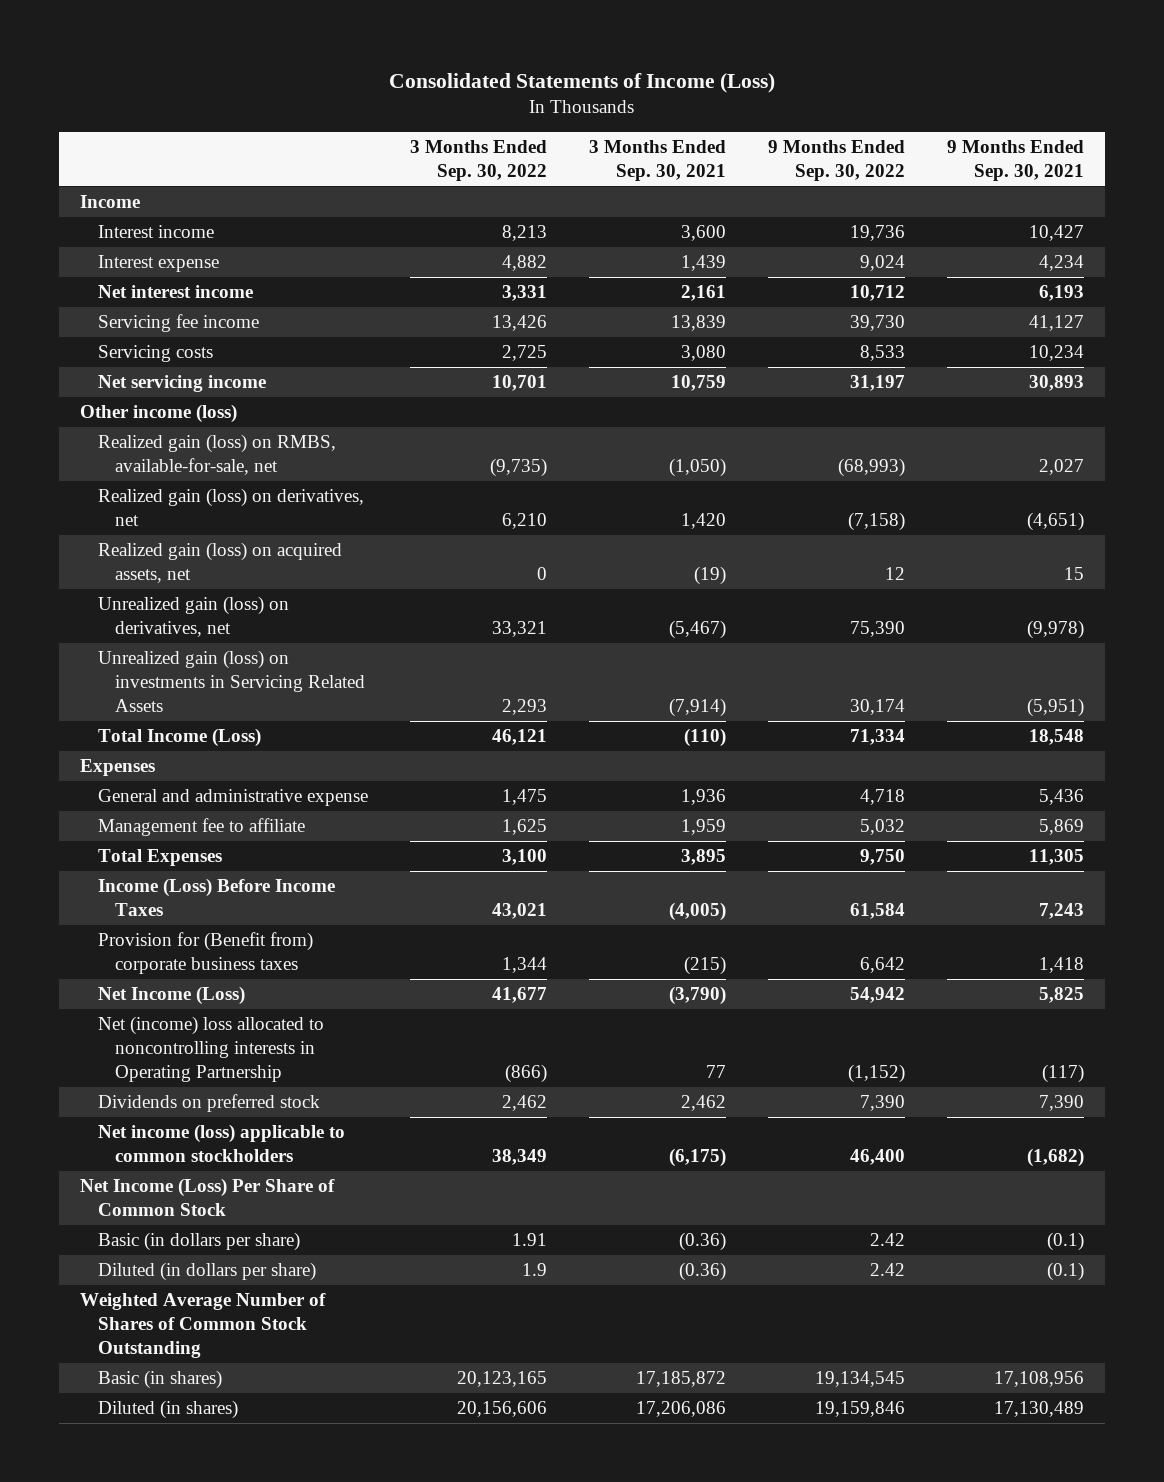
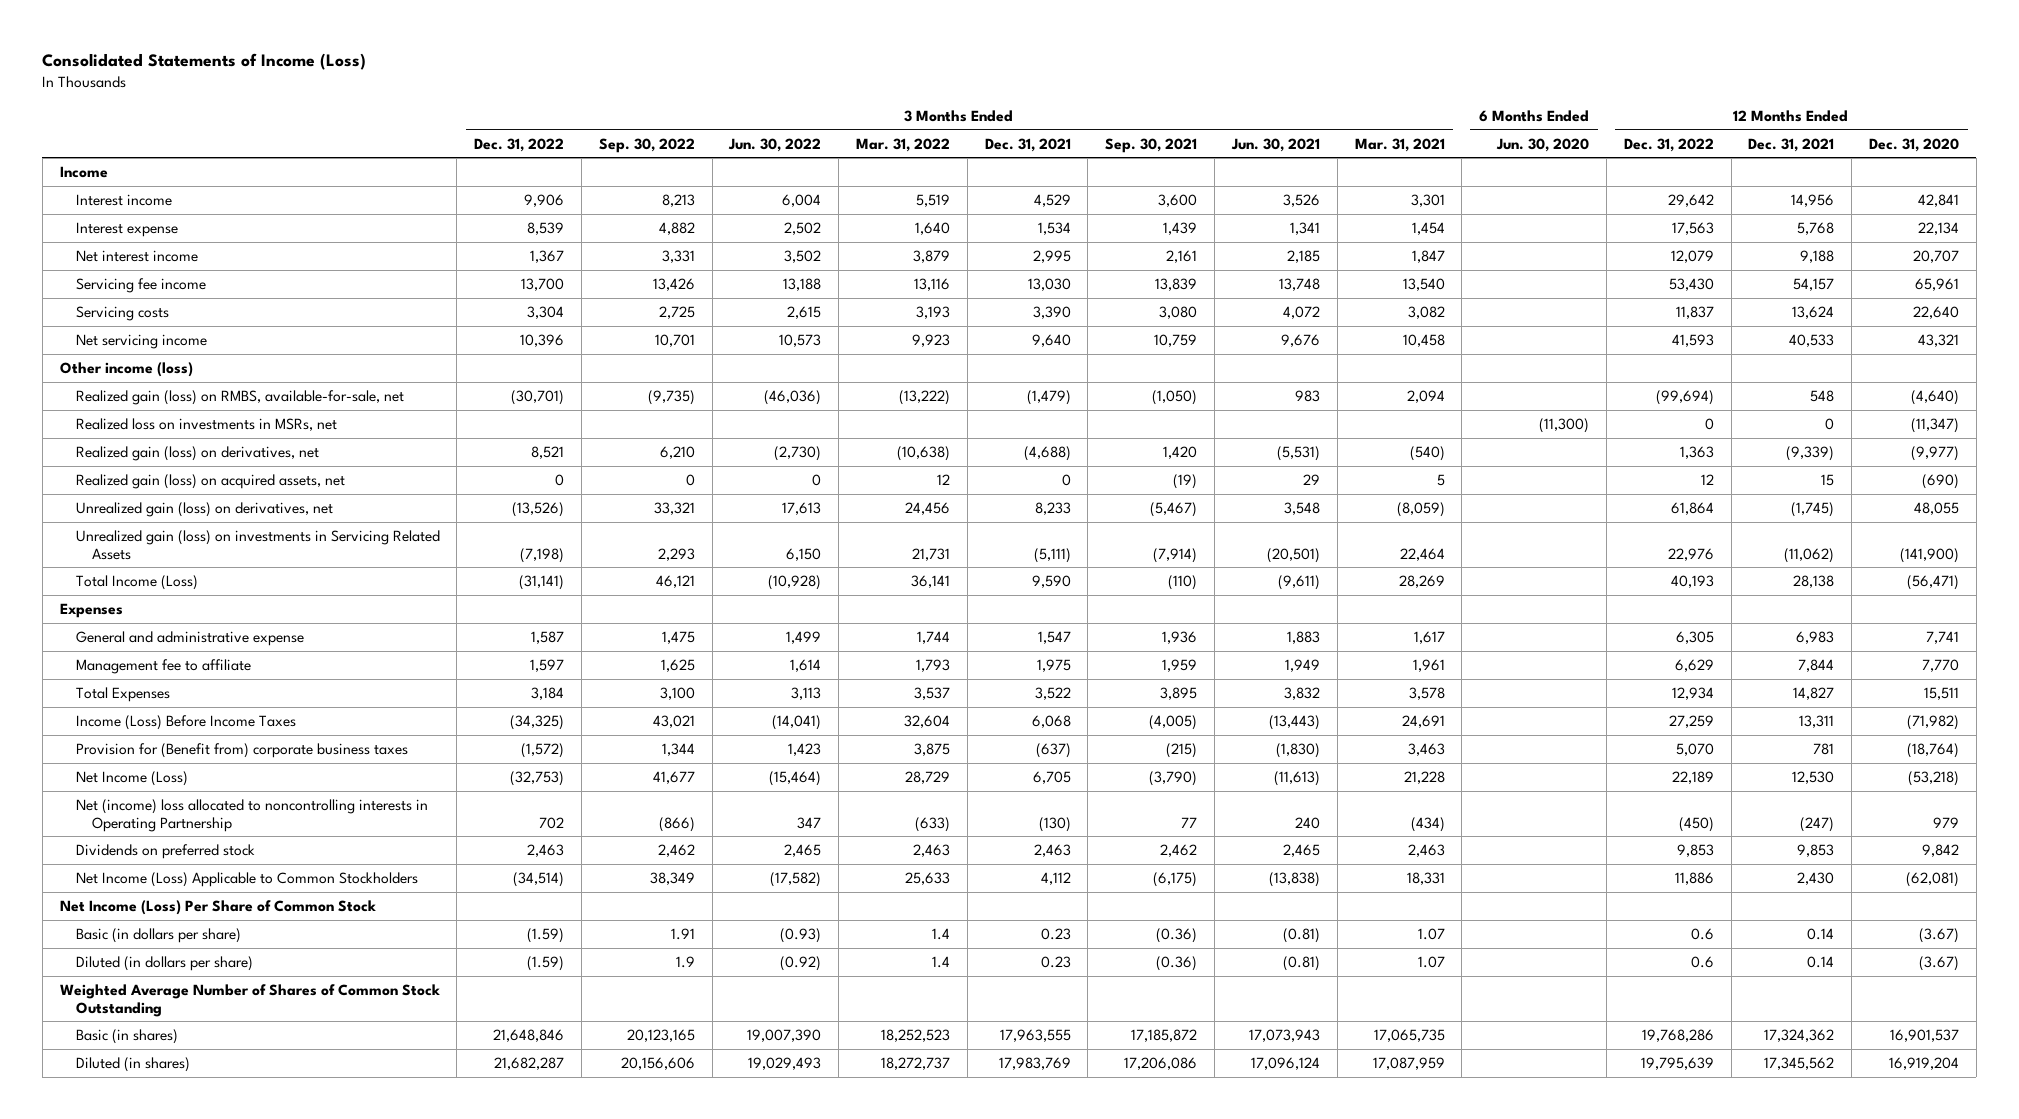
- | 3 Months Ended Sep. 30, 2022 | 3 Months Ended Sep. 30, 2021 | 9 Months Ended Sep. 30, 2022 | 9 Months Ended Sep. 30, 2021
+ | 3 Months Ended Dec. 31, 2022 | 3 Months Ended Sep. 30, 2022 | 3 Months Ended Jun. 30, 2022 | 3 Months Ended Mar. 31, 2022 | 3 Months Ended Dec. 31, 2021 | 3 Months Ended Sep. 30, 2021 | 3 Months Ended Jun. 30, 2021 | 3 Months Ended Mar. 31, 2021 | 6 Months Ended Jun. 30, 2020 | 12 Months Ended Dec. 31, 2022 | 12 Months Ended Dec. 31, 2021 | 12 Months Ended Dec. 31, 2020
+ Realized loss on investments in MSRs, net | | | | | | | | | (11,300) | 0 | 0 | (11,347)
- Net income (loss) applicable to common stockholders | 38,349 | (6,175) | 46,400 | (1,682)
+ Net Income (Loss) Applicable to Common Stockholders | (34,514) | 38,349 | (17,582) | 25,633 | 4,112 | (6,175) | (13,838) | 18,331 | | 11,886 | 2,430 | (62,081)

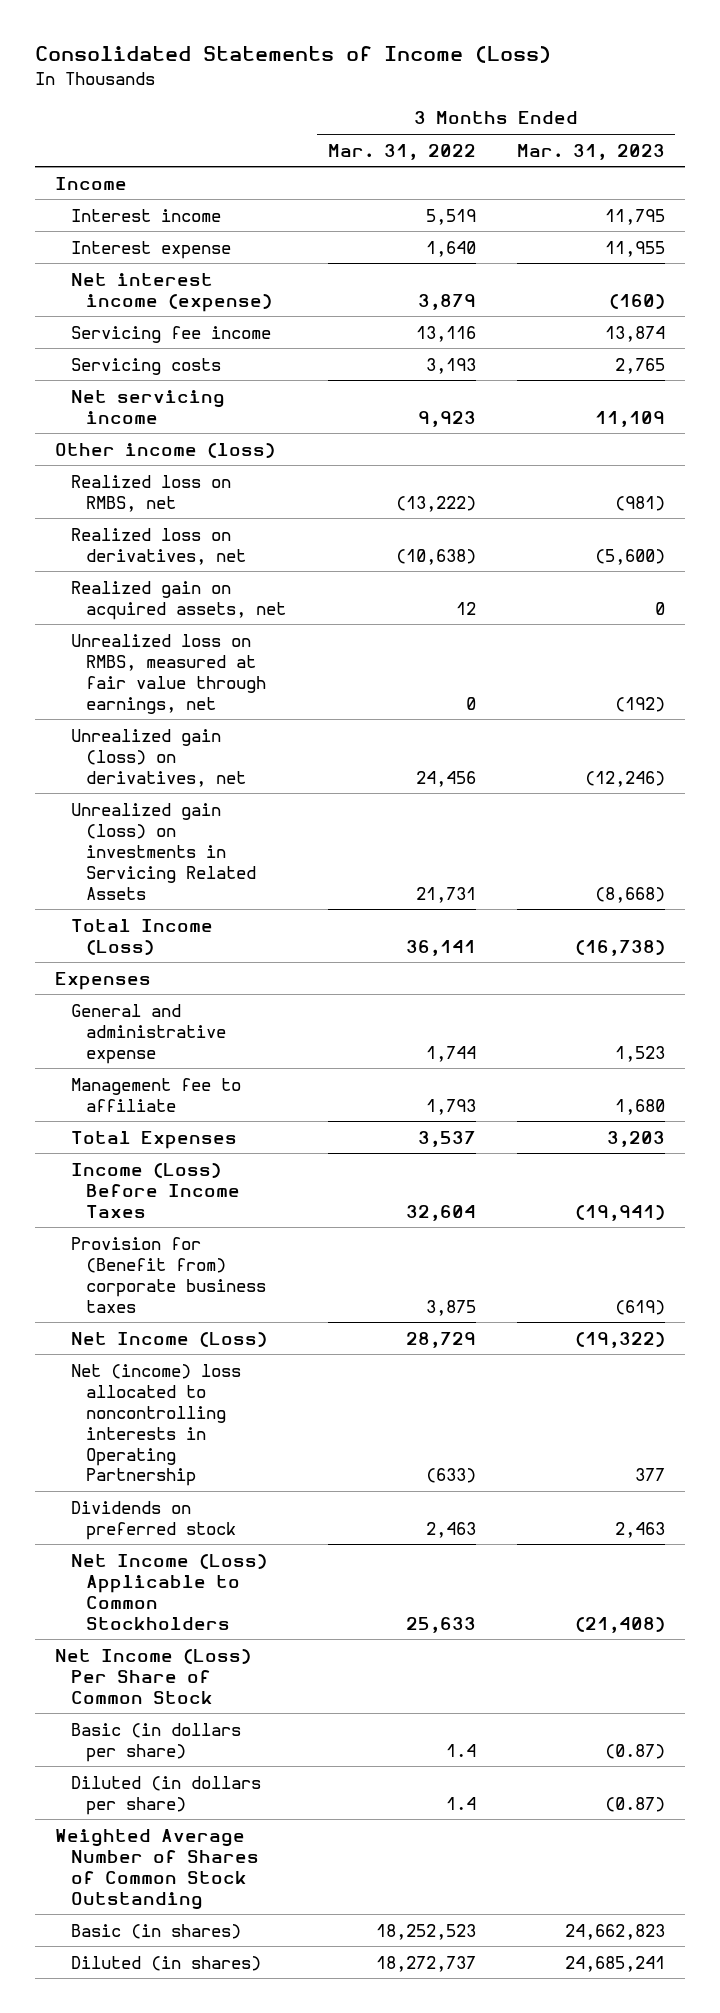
- | 3 Months Ended Dec. 31, 2022 | 3 Months Ended Sep. 30, 2022 | 3 Months Ended Jun. 30, 2022 | 3 Months Ended Mar. 31, 2022 | 3 Months Ended Dec. 31, 2021 | 3 Months Ended Sep. 30, 2021 | 3 Months Ended Jun. 30, 2021 | 3 Months Ended Mar. 31, 2021 | 6 Months Ended Jun. 30, 2020 | 12 Months Ended Dec. 31, 2022 | 12 Months Ended Dec. 31, 2021 | 12 Months Ended Dec. 31, 2020
+ | 3 Months Ended Mar. 31, 2022 | 3 Months Ended Mar. 31, 2023
- Net interest income | 1,367 | 3,331 | 3,502 | 3,879 | 2,995 | 2,161 | 2,185 | 1,847 | | 12,079 | 9,188 | 20,707
+ Net interest income (expense) | 3,879 | (160)
- Realized gain (loss) on RMBS, available-for-sale, net | (30,701) | (9,735) | (46,036) | (13,222) | (1,479) | (1,050) | 983 | 2,094 | | (99,694) | 548 | (4,640)
- Realized loss on investments in MSRs, net | | | | | | | | | (11,300) | 0 | 0 | (11,347)
- Realized gain (loss) on derivatives, net | 8,521 | 6,210 | (2,730) | (10,638) | (4,688) | 1,420 | (5,531) | (540) | | 1,363 | (9,339) | (9,977)
- Realized gain (loss) on acquired assets, net | 0 | 0 | 0 | 12 | 0 | (19) | 29 | 5 | | 12 | 15 | (690)
+ Realized loss on RMBS, net | (13,222) | (981)
+ Realized loss on derivatives, net | (10,638) | (5,600)
+ Realized gain on acquired assets, net | 12 | 0
+ Unrealized loss on RMBS, measured at fair value through earnings, net | 0 | (192)

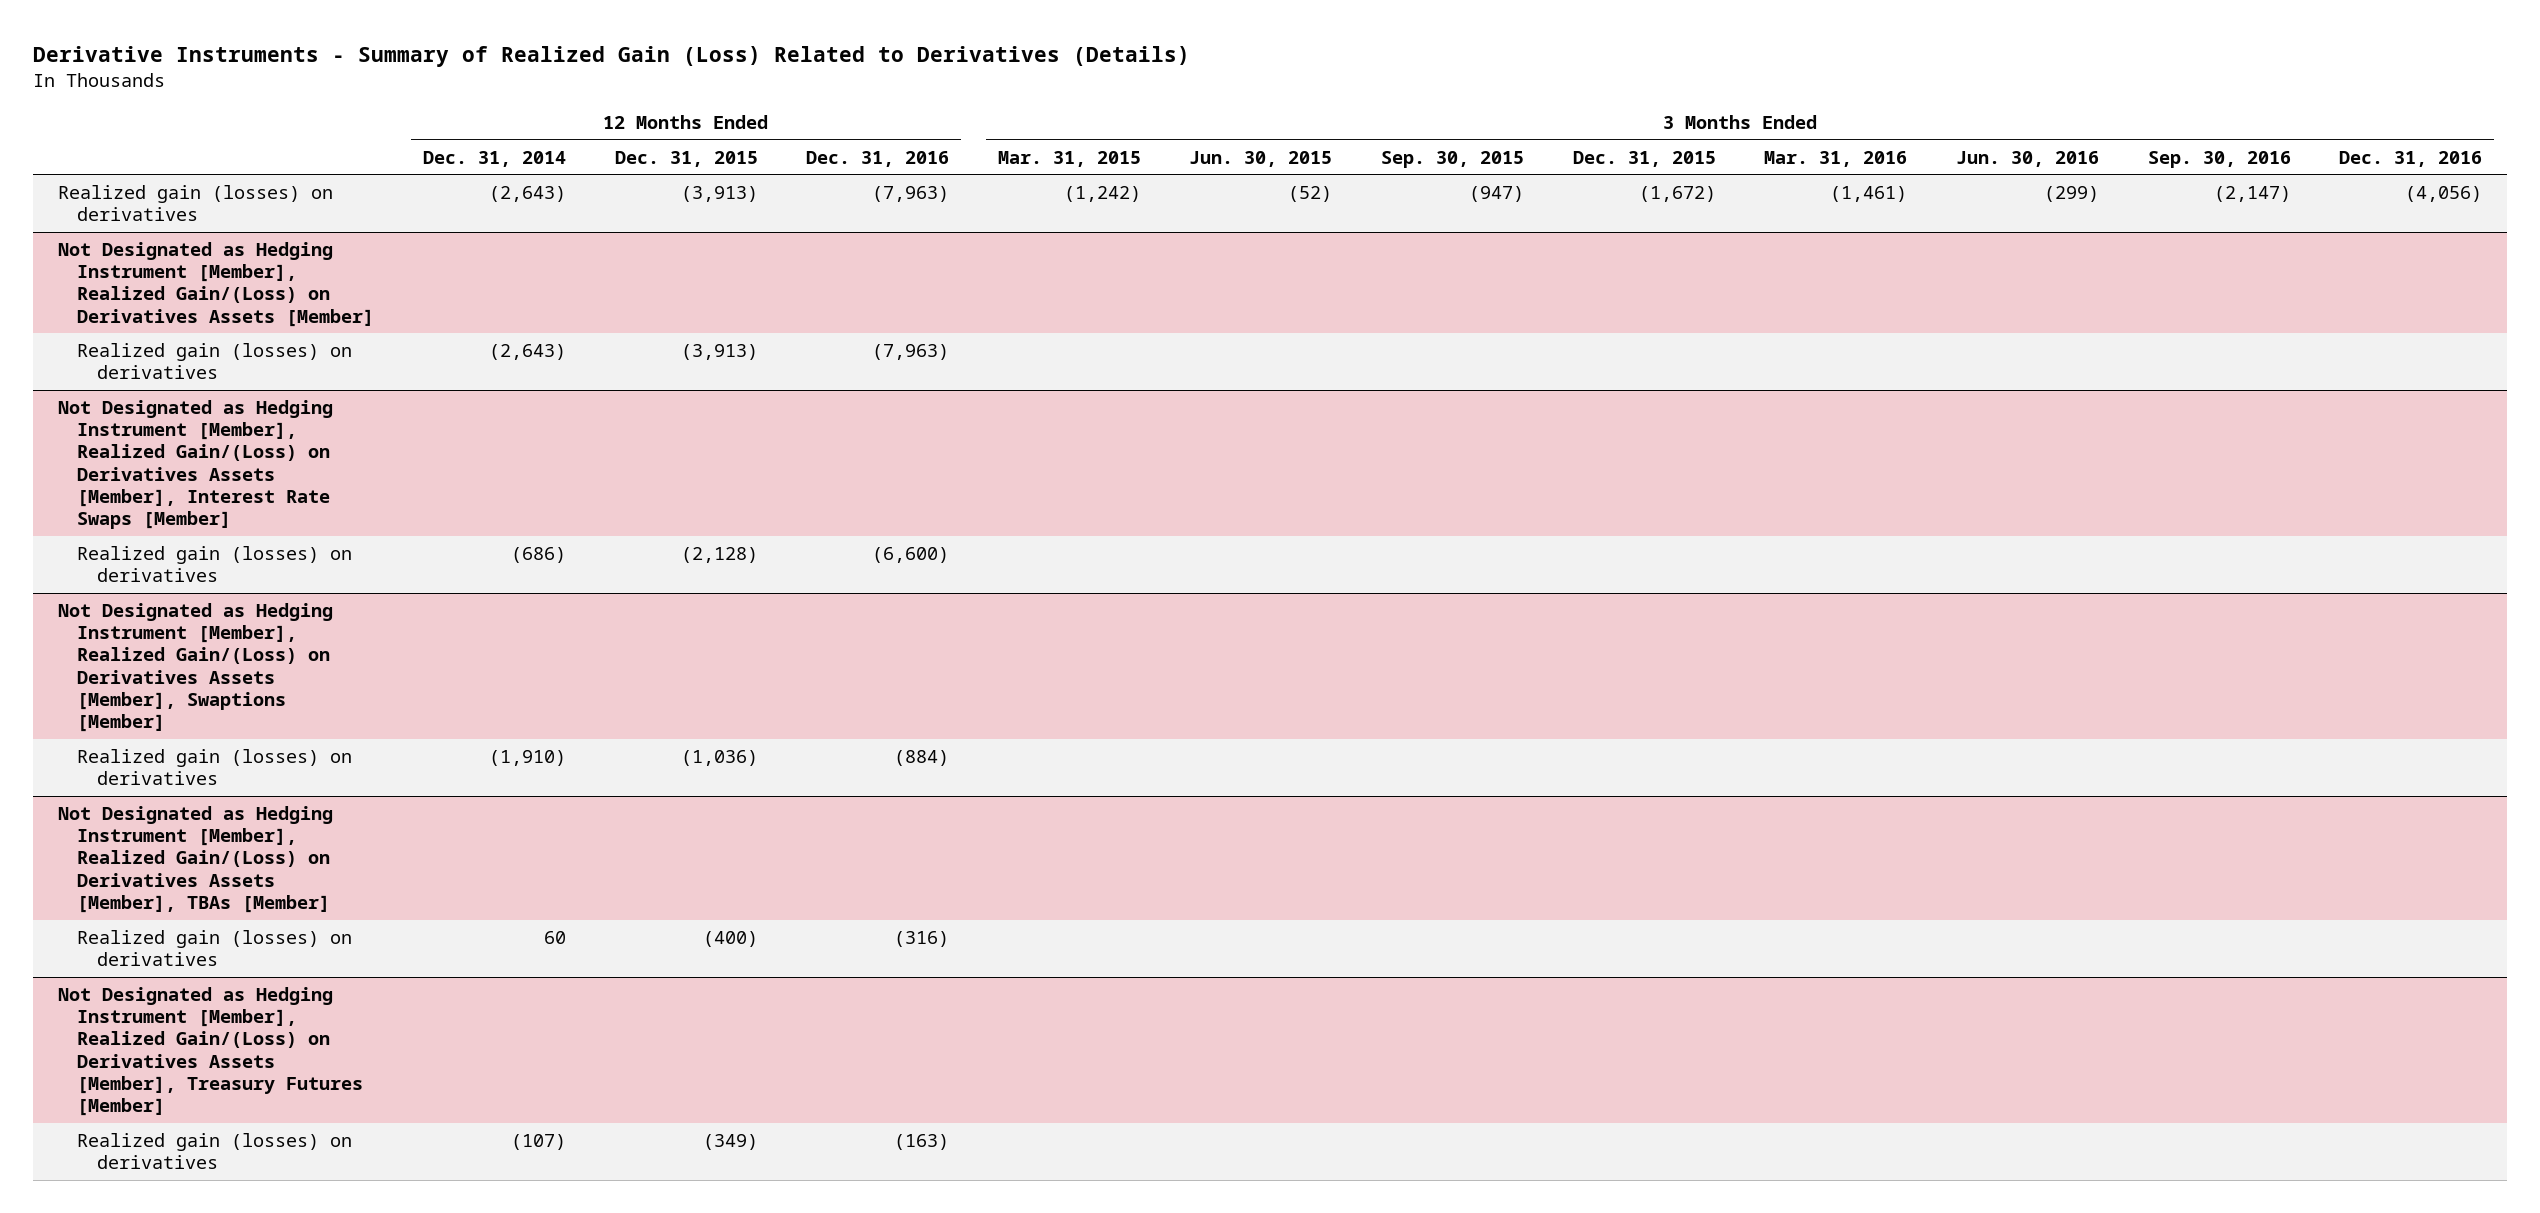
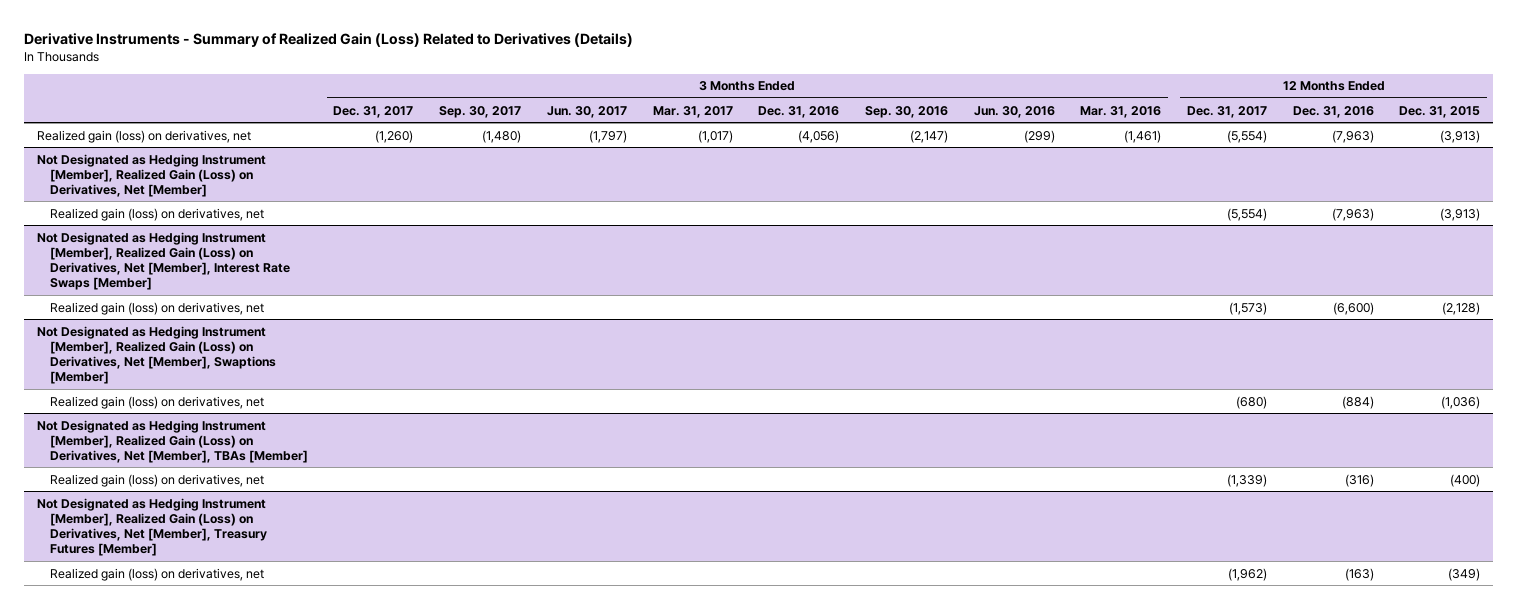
- | 12 Months Ended Dec. 31, 2014 | 12 Months Ended Dec. 31, 2015 | 12 Months Ended Dec. 31, 2016 | 3 Months Ended Mar. 31, 2015 | 3 Months Ended Jun. 30, 2015 | 3 Months Ended Sep. 30, 2015 | 3 Months Ended Dec. 31, 2015 | 3 Months Ended Mar. 31, 2016 | 3 Months Ended Jun. 30, 2016 | 3 Months Ended Sep. 30, 2016 | 3 Months Ended Dec. 31, 2016
+ | 3 Months Ended Dec. 31, 2017 | 3 Months Ended Sep. 30, 2017 | 3 Months Ended Jun. 30, 2017 | 3 Months Ended Mar. 31, 2017 | 3 Months Ended Dec. 31, 2016 | 3 Months Ended Sep. 30, 2016 | 3 Months Ended Jun. 30, 2016 | 3 Months Ended Mar. 31, 2016 | 12 Months Ended Dec. 31, 2017 | 12 Months Ended Dec. 31, 2016 | 12 Months Ended Dec. 31, 2015
- Realized gain (losses) on derivatives | (2,643) | (3,913) | (7,963) | (1,242) | (52) | (947) | (1,672) | (1,461) | (299) | (2,147) | (4,056)
- Not Designated as Hedging Instrument [Member], Realized Gain/(Loss) on Derivatives Assets [Member]
- Realized gain (losses) on derivatives | (2,643) | (3,913) | (7,963) | | | | | | | |
- Not Designated as Hedging Instrument [Member], Realized Gain/(Loss) on Derivatives Assets [Member], Interest Rate Swaps [Member]
- Realized gain (losses) on derivatives | (686) | (2,128) | (6,600) | | | | | | | |
- Not Designated as Hedging Instrument [Member], Realized Gain/(Loss) on Derivatives Assets [Member], Swaptions [Member]
- Realized gain (losses) on derivatives | (1,910) | (1,036) | (884) | | | | | | | |
- Not Designated as Hedging Instrument [Member], Realized Gain/(Loss) on Derivatives Assets [Member], TBAs [Member]
- Realized gain (losses) on derivatives | 60 | (400) | (316) | | | | | | | |
- Not Designated as Hedging Instrument [Member], Realized Gain/(Loss) on Derivatives Assets [Member], Treasury Futures [Member]
- Realized gain (losses) on derivatives | (107) | (349) | (163) | | | | | | | |
+ Realized gain (loss) on derivatives, net | (1,260) | (1,480) | (1,797) | (1,017) | (4,056) | (2,147) | (299) | (1,461) | (5,554) | (7,963) | (3,913)
+ Not Designated as Hedging Instrument [Member], Realized Gain (Loss) on Derivatives, Net [Member]
+ Realized gain (loss) on derivatives, net | | | | | | | | | (5,554) | (7,963) | (3,913)
+ Not Designated as Hedging Instrument [Member], Realized Gain (Loss) on Derivatives, Net [Member], Interest Rate Swaps [Member]
+ Realized gain (loss) on derivatives, net | | | | | | | | | (1,573) | (6,600) | (2,128)
+ Not Designated as Hedging Instrument [Member], Realized Gain (Loss) on Derivatives, Net [Member], Swaptions [Member]
+ Realized gain (loss) on derivatives, net | | | | | | | | | (680) | (884) | (1,036)
+ Not Designated as Hedging Instrument [Member], Realized Gain (Loss) on Derivatives, Net [Member], TBAs [Member]
+ Realized gain (loss) on derivatives, net | | | | | | | | | (1,339) | (316) | (400)
+ Not Designated as Hedging Instrument [Member], Realized Gain (Loss) on Derivatives, Net [Member], Treasury Futures [Member]
+ Realized gain (loss) on derivatives, net | | | | | | | | | (1,962) | (163) | (349)

